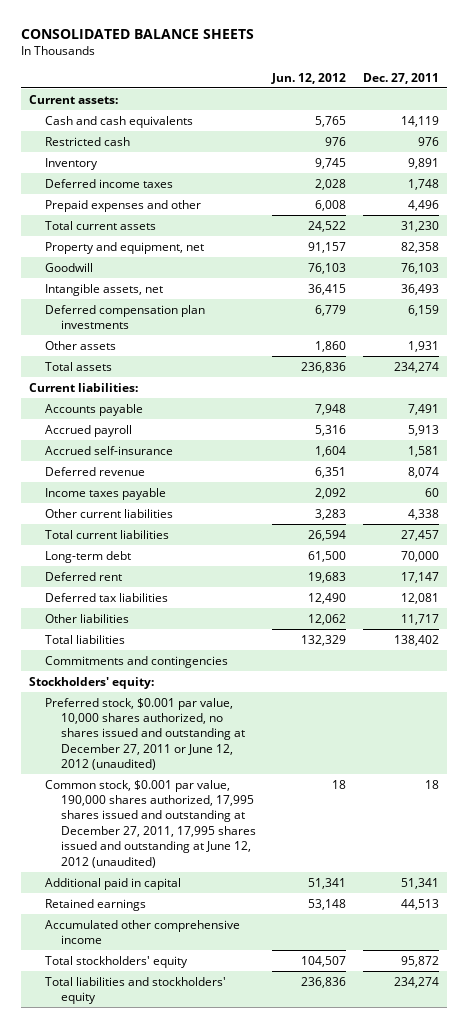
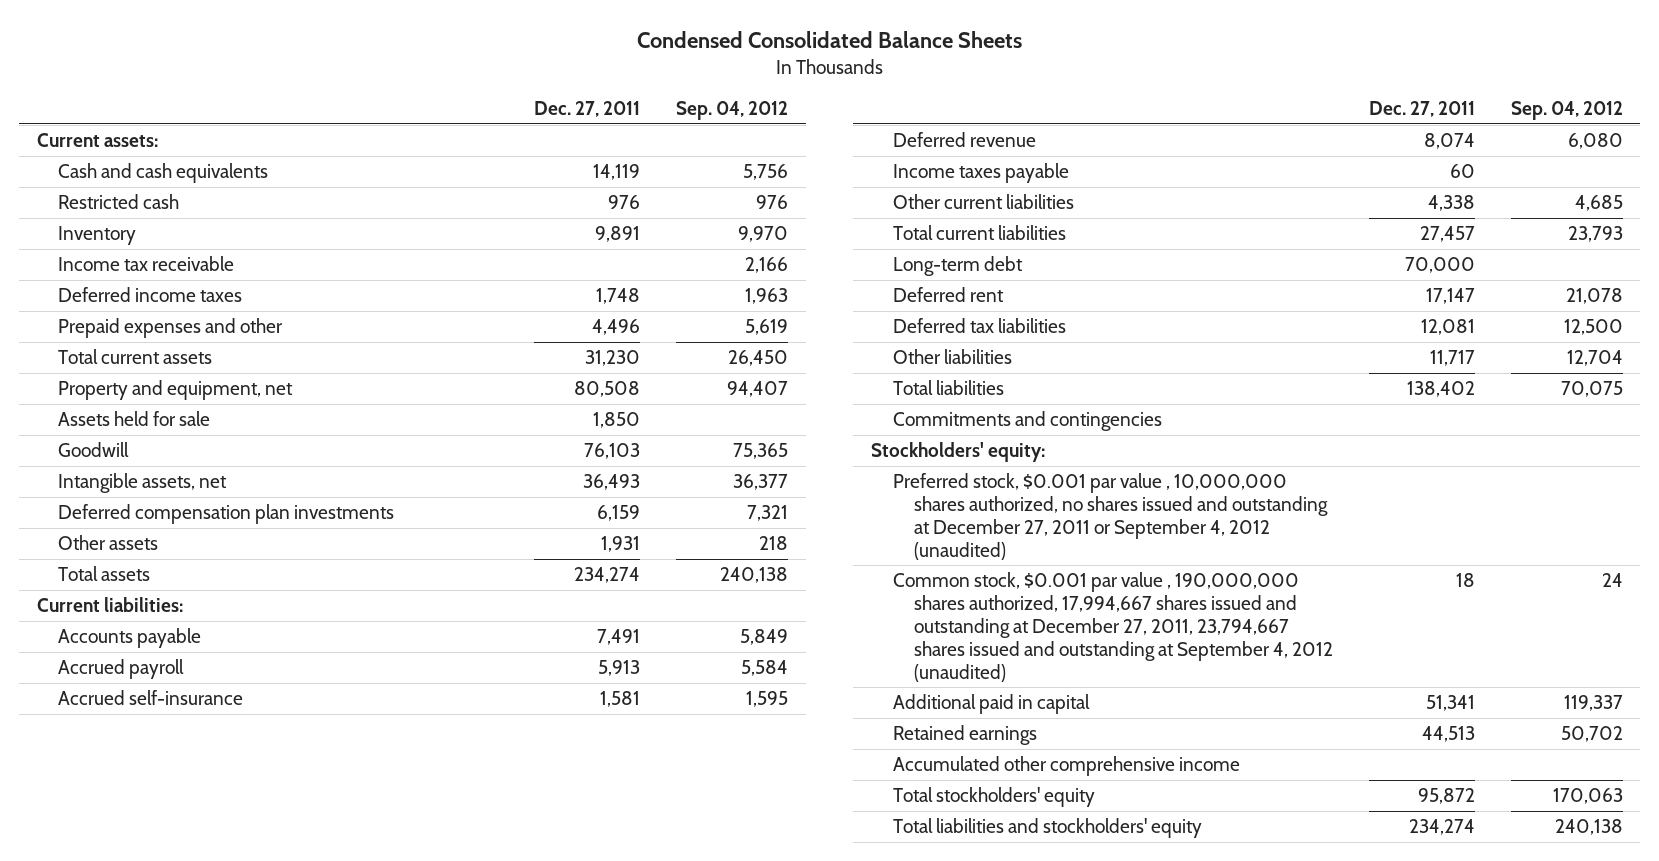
- CONSOLIDATED BALANCE SHEETS
+ Condensed Consolidated Balance Sheets
- | Jun. 12, 2012 | Dec. 27, 2011
+ | Dec. 27, 2011 | Sep. 04, 2012
+ Income tax receivable | | 2,166
- Property and equipment, net | 91,157 | 82,358
+ Property and equipment, net | 80,508 | 94,407
+ Assets held for sale | 1,850 |
- Preferred stock, $0.001 par value, 10,000 shares authorized, no shares issued and outstanding at December 27, 2011 or June 12, 2012 (unaudited)
- Common stock, $0.001 par value, 190,000 shares authorized, 17,995 shares issued and outstanding at December 27, 2011, 17,995 shares issued and outstanding at June 12, 2012 (unaudited) | 18 | 18
+ Preferred stock, $0.001 par value , 10,000,000 shares authorized, no shares issued and outstanding at December 27, 2011 or September 4, 2012 (unaudited)
+ Common stock, $0.001 par value , 190,000,000 shares authorized, 17,994,667 shares issued and outstanding at December 27, 2011, 23,794,667 shares issued and outstanding at September 4, 2012 (unaudited) | 18 | 24

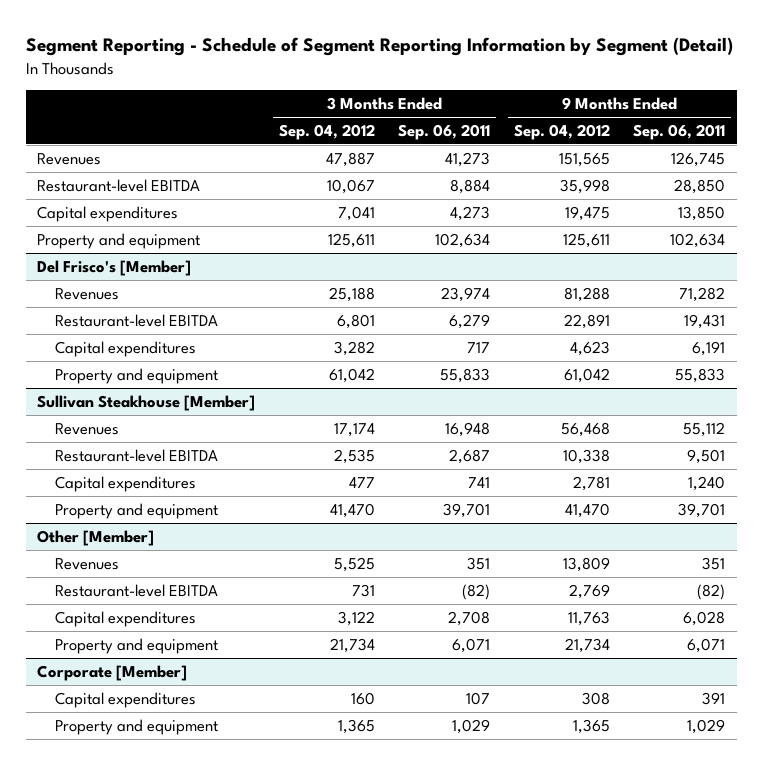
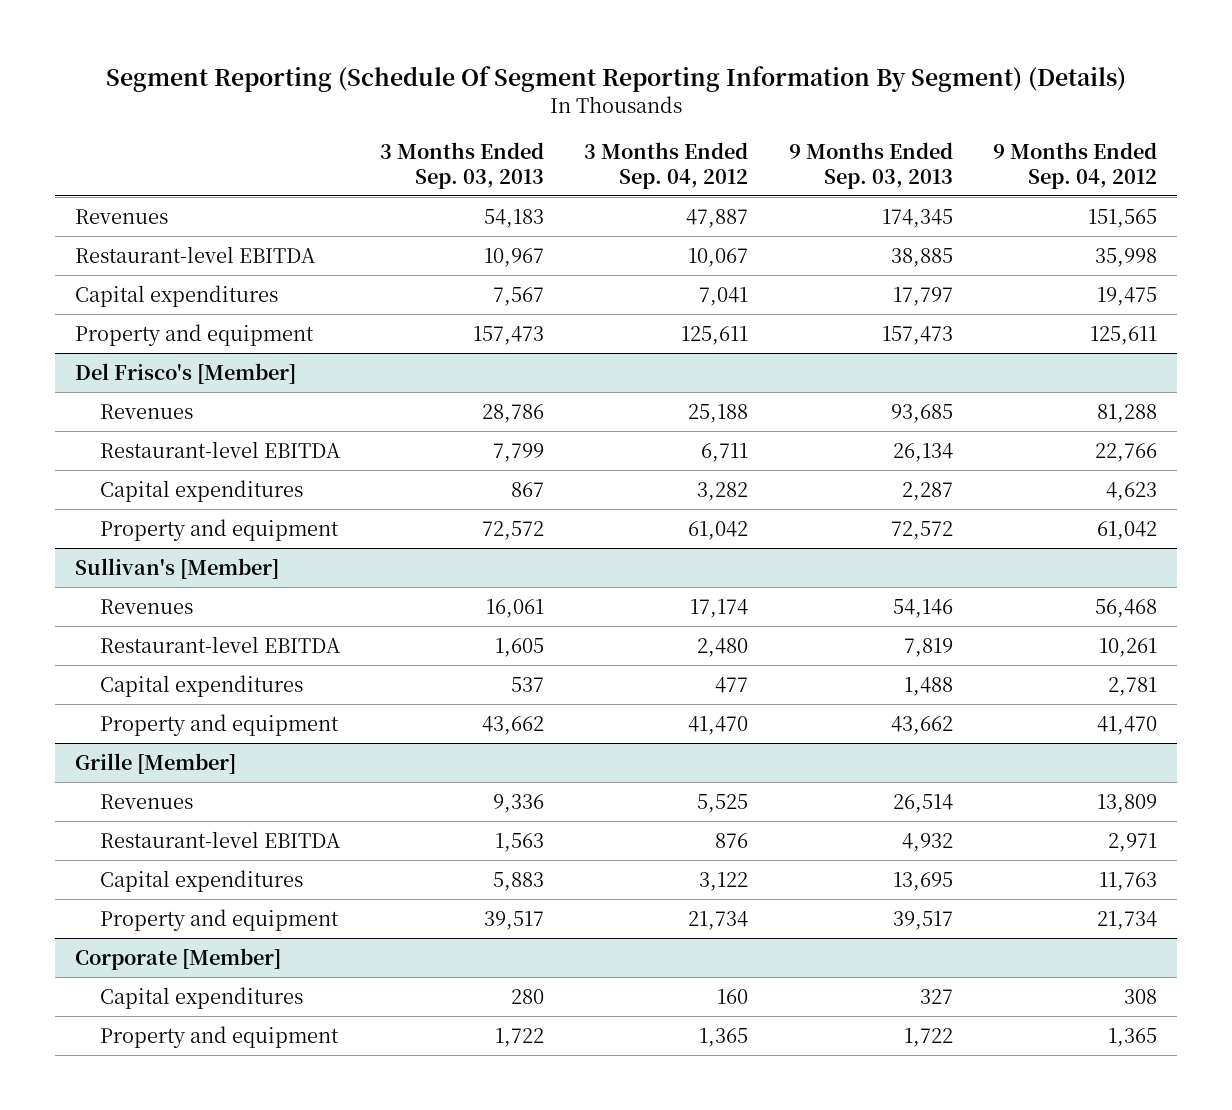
- Segment Reporting - Schedule of Segment Reporting Information by Segment (Detail)
+ Segment Reporting (Schedule Of Segment Reporting Information By Segment) (Details)
- | 3 Months Ended Sep. 04, 2012 | 3 Months Ended Sep. 06, 2011 | 9 Months Ended Sep. 04, 2012 | 9 Months Ended Sep. 06, 2011
+ | 3 Months Ended Sep. 03, 2013 | 3 Months Ended Sep. 04, 2012 | 9 Months Ended Sep. 03, 2013 | 9 Months Ended Sep. 04, 2012
@ Del Frisco's [Member]
- Restaurant-level EBITDA | 6,801 | 6,279 | 22,891 | 19,431
+ Restaurant-level EBITDA | 7,799 | 6,711 | 26,134 | 22,766
- Sullivan Steakhouse [Member]
+ Sullivan's [Member]
- Restaurant-level EBITDA | 2,535 | 2,687 | 10,338 | 9,501
+ Restaurant-level EBITDA | 1,605 | 2,480 | 7,819 | 10,261
- Other [Member]
+ Grille [Member]
- Restaurant-level EBITDA | 731 | (82) | 2,769 | (82)
+ Restaurant-level EBITDA | 1,563 | 876 | 4,932 | 2,971

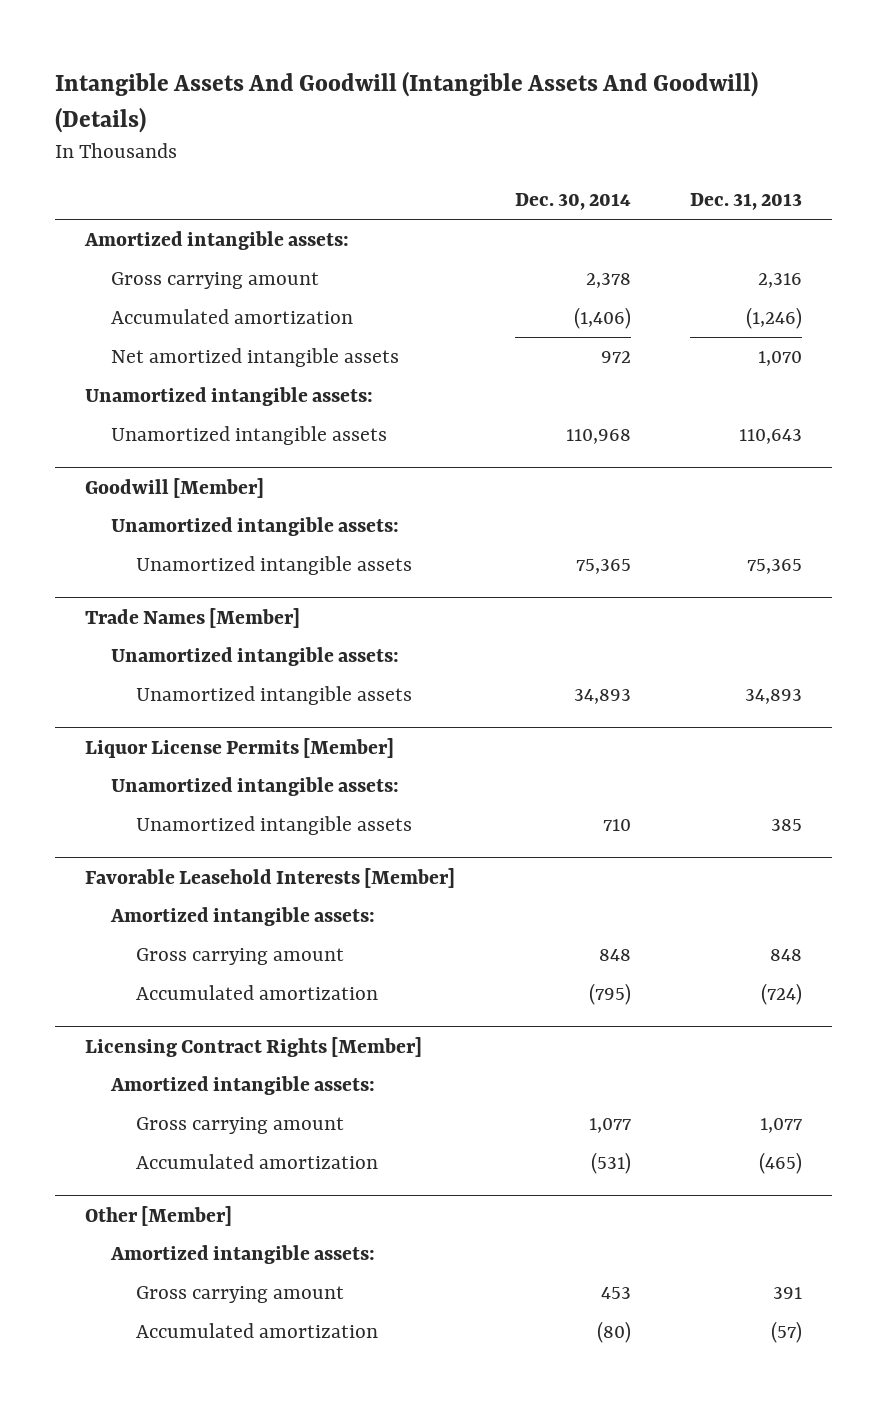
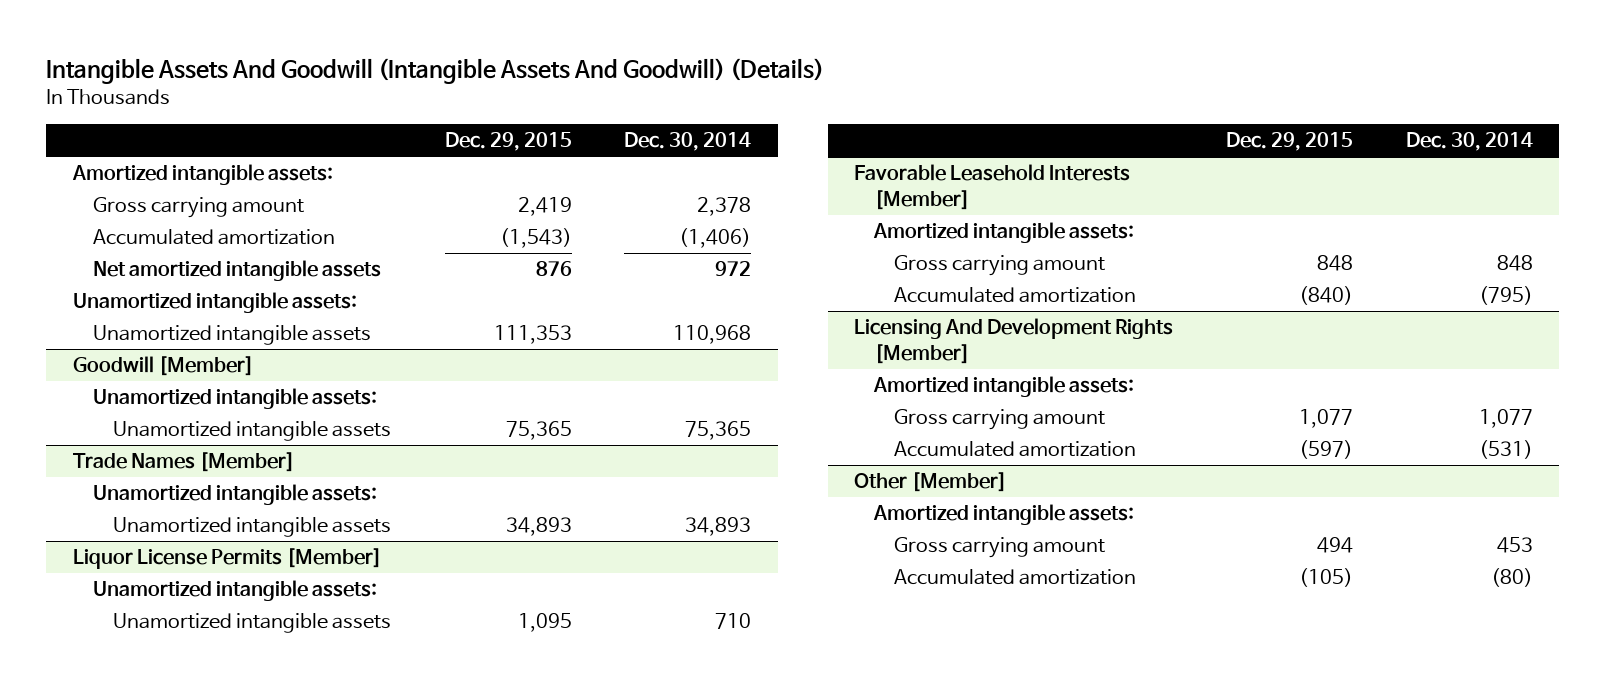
- | Dec. 30, 2014 | Dec. 31, 2013
+ | Dec. 29, 2015 | Dec. 30, 2014
- Licensing Contract Rights [Member]
+ Licensing And Development Rights [Member]

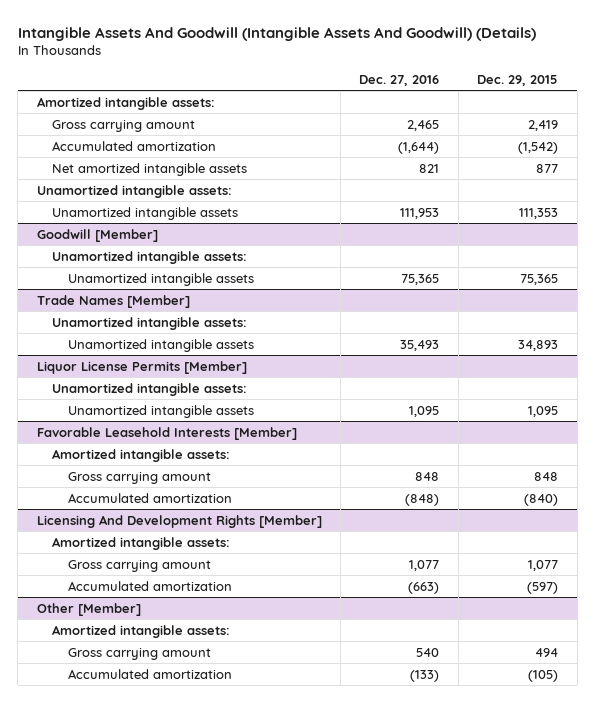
- | Dec. 29, 2015 | Dec. 30, 2014
+ | Dec. 27, 2016 | Dec. 29, 2015
- Accumulated amortization | (1,543) | (1,406)
- Net amortized intangible assets | 876 | 972
+ Accumulated amortization | (1,644) | (1,542)
+ Net amortized intangible assets | 821 | 877

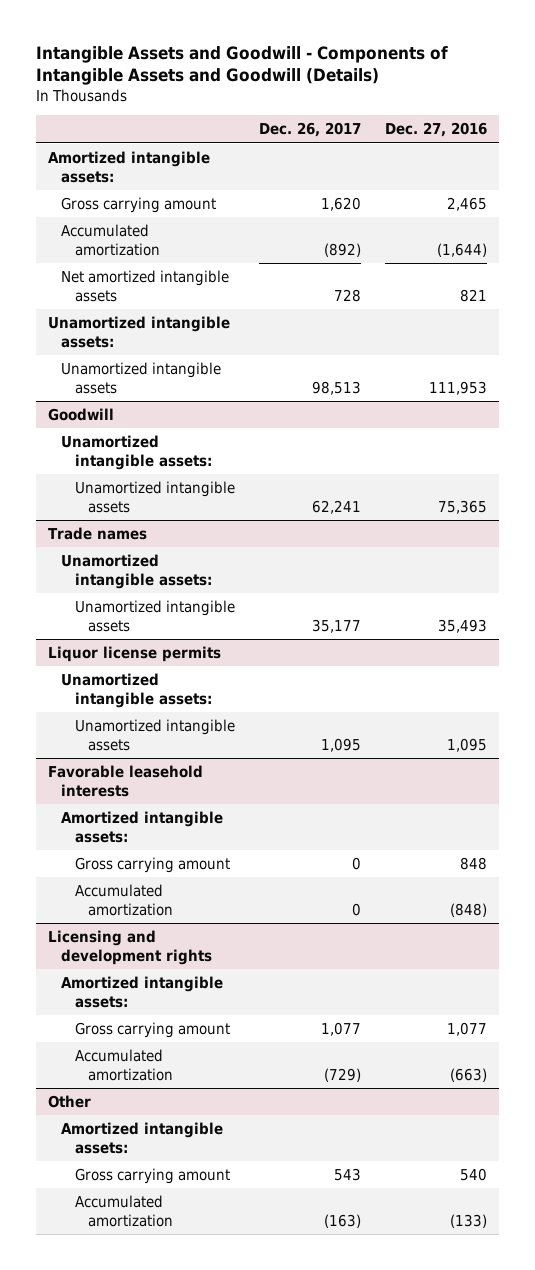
- Intangible Assets And Goodwill (Intangible Assets And Goodwill) (Details)
+ Intangible Assets and Goodwill - Components of Intangible Assets and Goodwill (Details)
- | Dec. 27, 2016 | Dec. 29, 2015
+ | Dec. 26, 2017 | Dec. 27, 2016
- Goodwill [Member]
+ Goodwill
- Trade Names [Member]
+ Trade names
- Liquor License Permits [Member]
+ Liquor license permits
- Favorable Leasehold Interests [Member]
+ Favorable leasehold interests
- Licensing And Development Rights [Member]
+ Licensing and development rights
- Other [Member]
+ Other

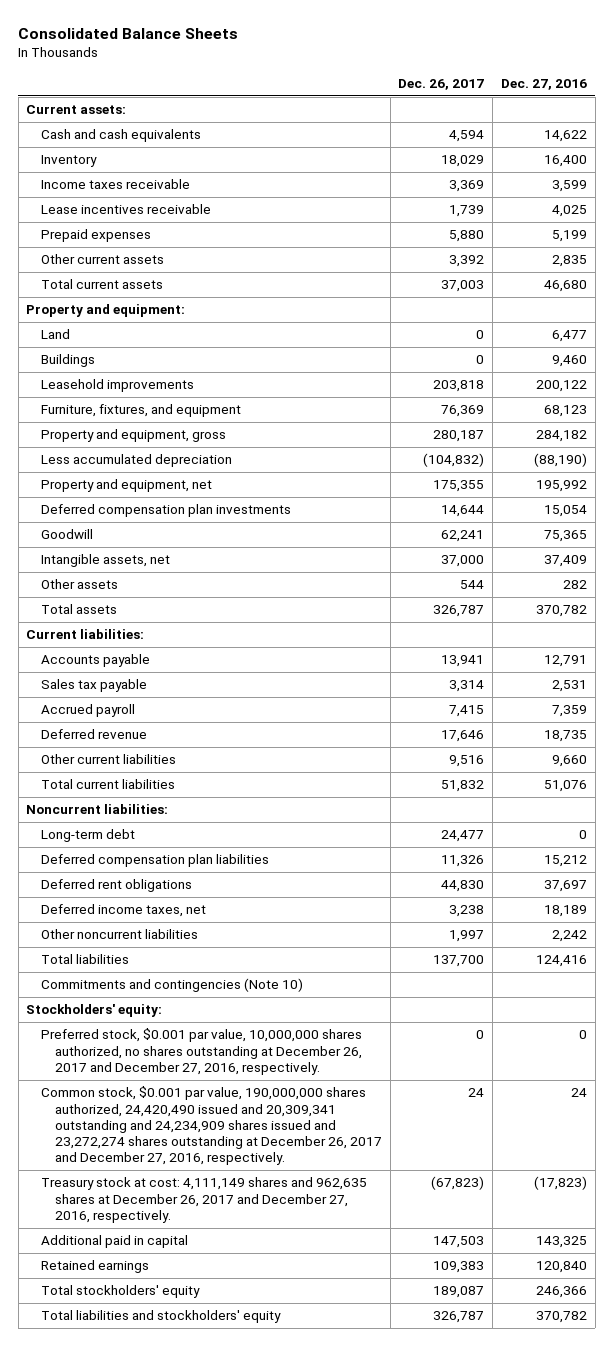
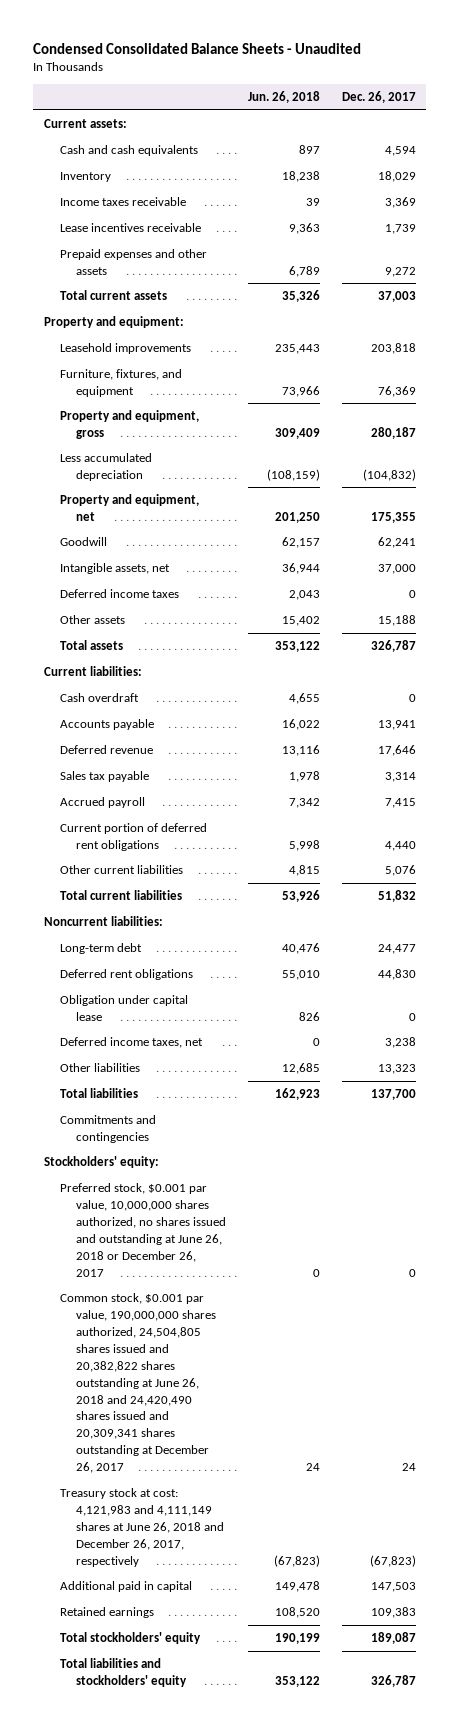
- Consolidated Balance Sheets
+ Condensed Consolidated Balance Sheets - Unaudited
- | Dec. 26, 2017 | Dec. 27, 2016
+ | Jun. 26, 2018 | Dec. 26, 2017
- Prepaid expenses | 5,880 | 5,199
- Other current assets | 3,392 | 2,835
+ Prepaid expenses and other assets | 6,789 | 9,272
- Land | 0 | 6,477
- Buildings | 0 | 9,460
- Deferred compensation plan investments | 14,644 | 15,054
- Other assets | 544 | 282
+ Deferred income taxes | 2,043 | 0
+ Other assets | 15,402 | 15,188
+ Cash overdraft | 4,655 | 0
moved up: Deferred revenue | 13,116 | 17,646
- Other current liabilities | 9,516 | 9,660
+ Current portion of deferred rent obligations | 5,998 | 4,440
+ Other current liabilities | 4,815 | 5,076
- Deferred compensation plan liabilities | 11,326 | 15,212
+ Obligation under capital lease | 826 | 0
- Other noncurrent liabilities | 1,997 | 2,242
+ Other liabilities | 12,685 | 13,323
- Commitments and contingencies (Note 10)
+ Commitments and contingencies
- Preferred stock, $0.001 par value, 10,000,000 shares authorized, no shares outstanding at December 26, 2017 and December 27, 2016, respectively. | 0 | 0
- Common stock, $0.001 par value, 190,000,000 shares authorized, 24,420,490 issued and 20,309,341 outstanding and 24,234,909 shares issued and 23,272,274 shares outstanding at December 26, 2017 and December 27, 2016, respectively. | 24 | 24
- Treasury stock at cost: 4,111,149 shares and 962,635 shares at December 26, 2017 and December 27, 2016, respectively. | (67,823) | (17,823)
+ Preferred stock, $0.001 par value, 10,000,000 shares authorized, no shares issued and outstanding at June 26, 2018 or December 26, 2017 | 0 | 0
+ Common stock, $0.001 par value, 190,000,000 shares authorized, 24,504,805 shares issued and 20,382,822 shares outstanding at June 26, 2018 and 24,420,490 shares issued and 20,309,341 shares outstanding at December 26, 2017 | 24 | 24
+ Treasury stock at cost: 4,121,983 and 4,111,149 shares at June 26, 2018 and December 26, 2017, respectively | (67,823) | (67,823)

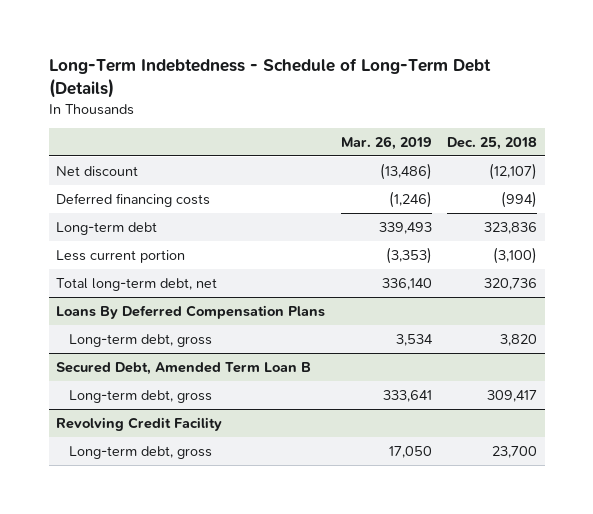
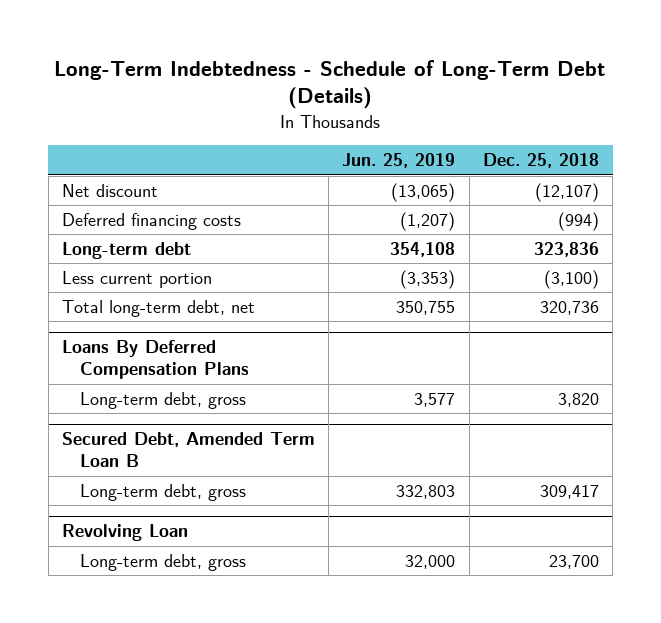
- | Mar. 26, 2019 | Dec. 25, 2018
+ | Jun. 25, 2019 | Dec. 25, 2018
- Revolving Credit Facility
+ Revolving Loan

